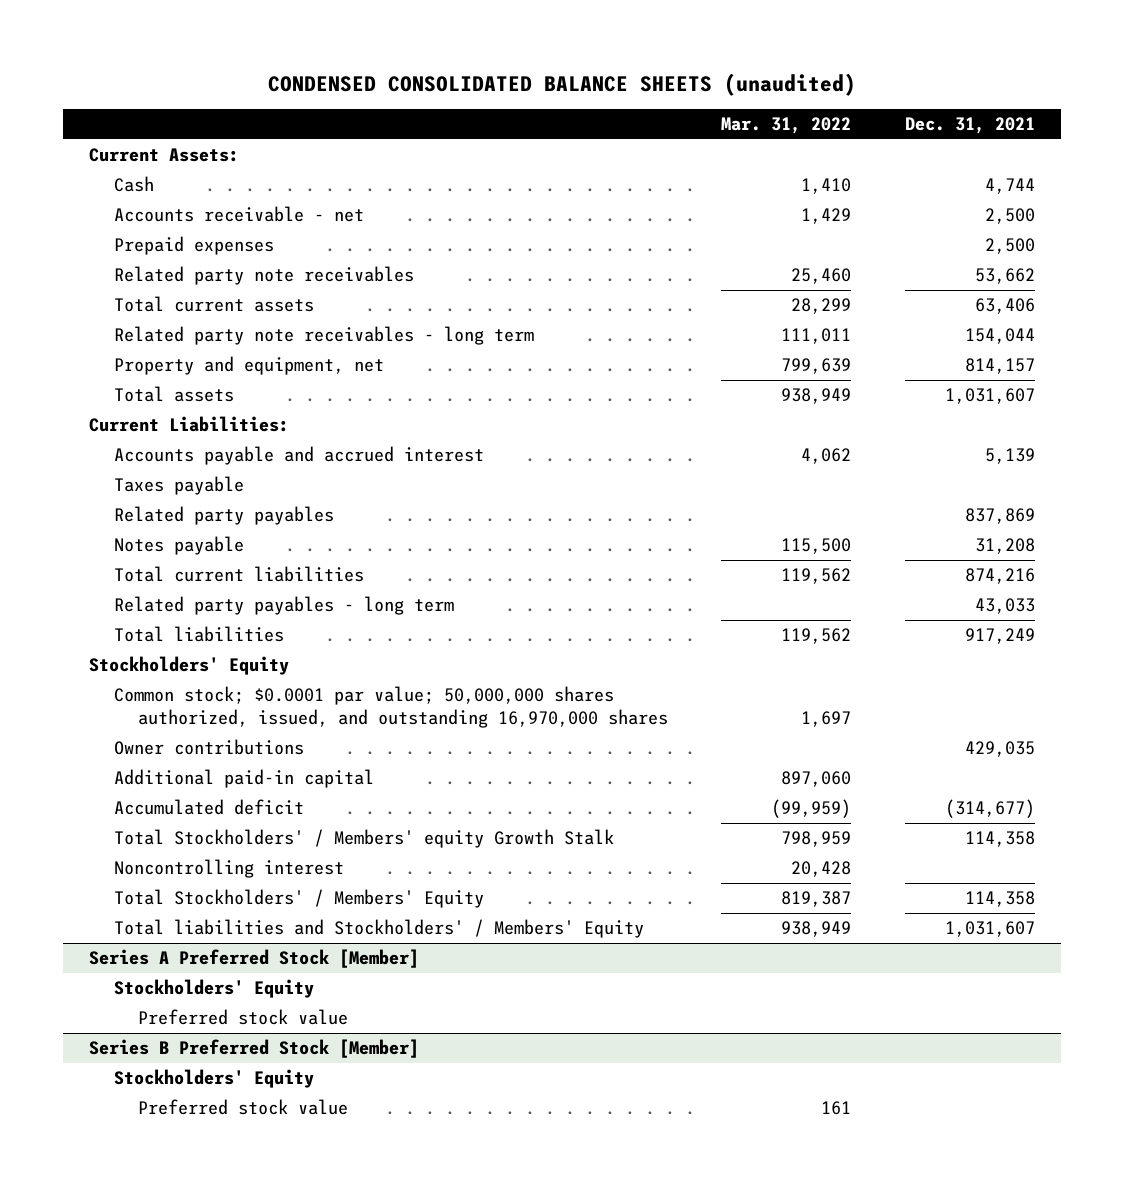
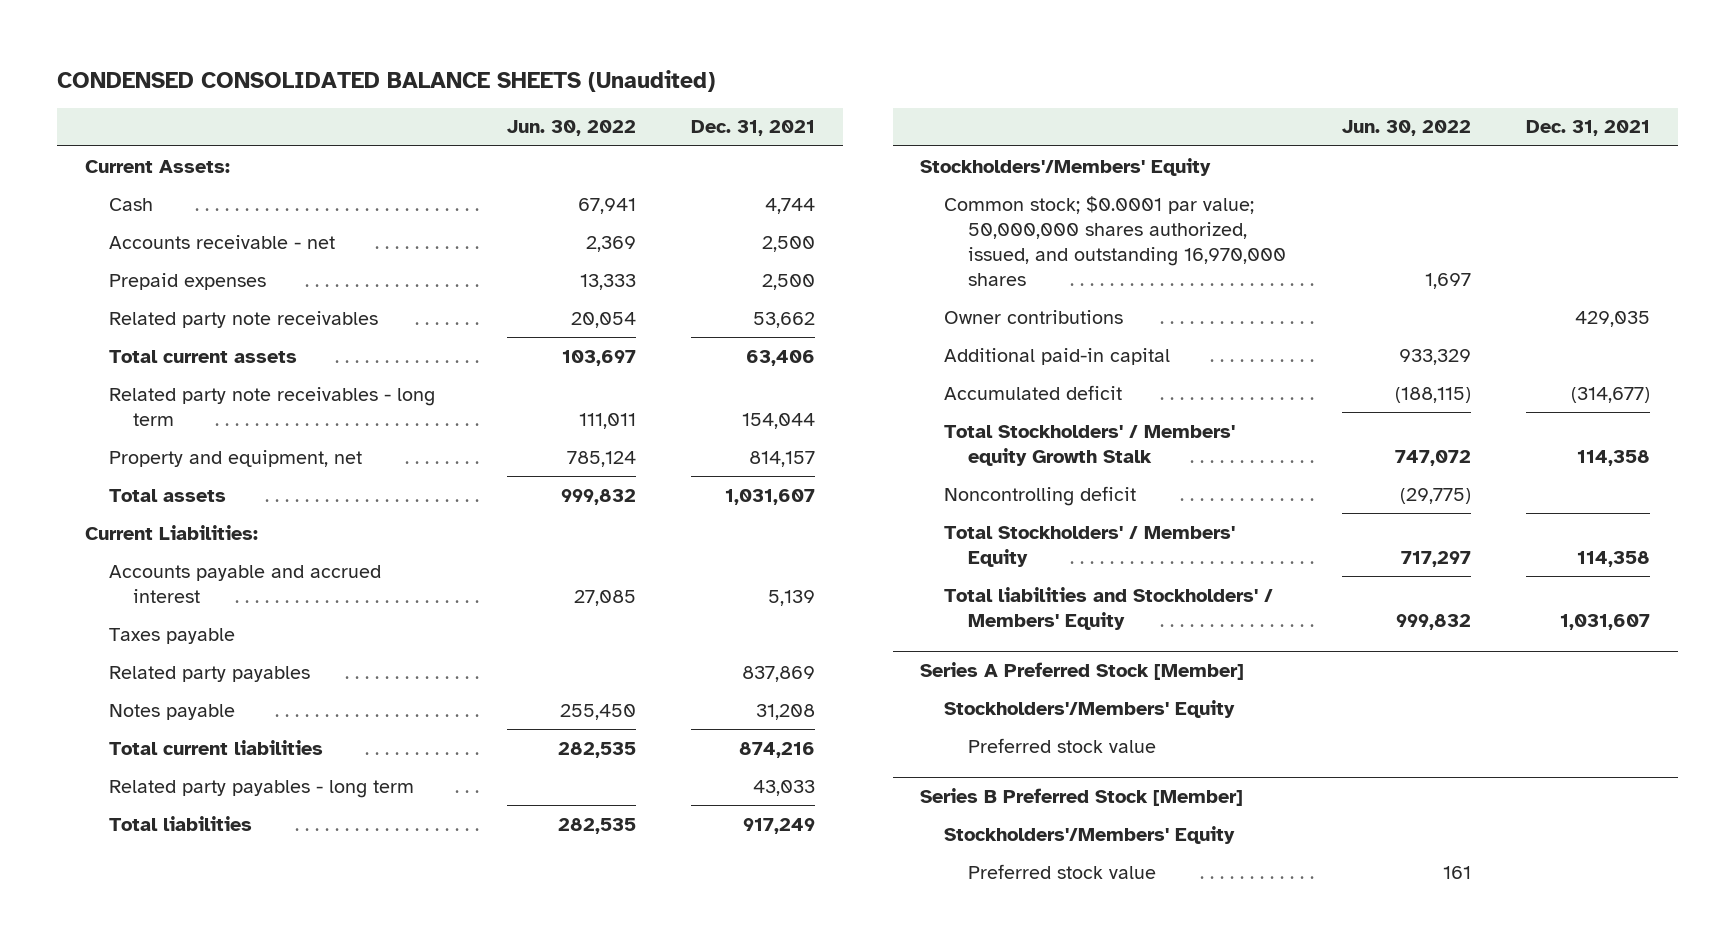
- CONDENSED CONSOLIDATED BALANCE SHEETS (unaudited)
+ CONDENSED CONSOLIDATED BALANCE SHEETS (Unaudited)
- | Mar. 31, 2022 | Dec. 31, 2021
+ | Jun. 30, 2022 | Dec. 31, 2021
- Stockholders' Equity
+ Stockholders'/Members' Equity
- Noncontrolling interest | 20,428 |
+ Noncontrolling deficit | (29,775) |
@ Series A Preferred Stock [Member]
- Stockholders' Equity
+ Stockholders'/Members' Equity
@ Series B Preferred Stock [Member]
- Stockholders' Equity
+ Stockholders'/Members' Equity

